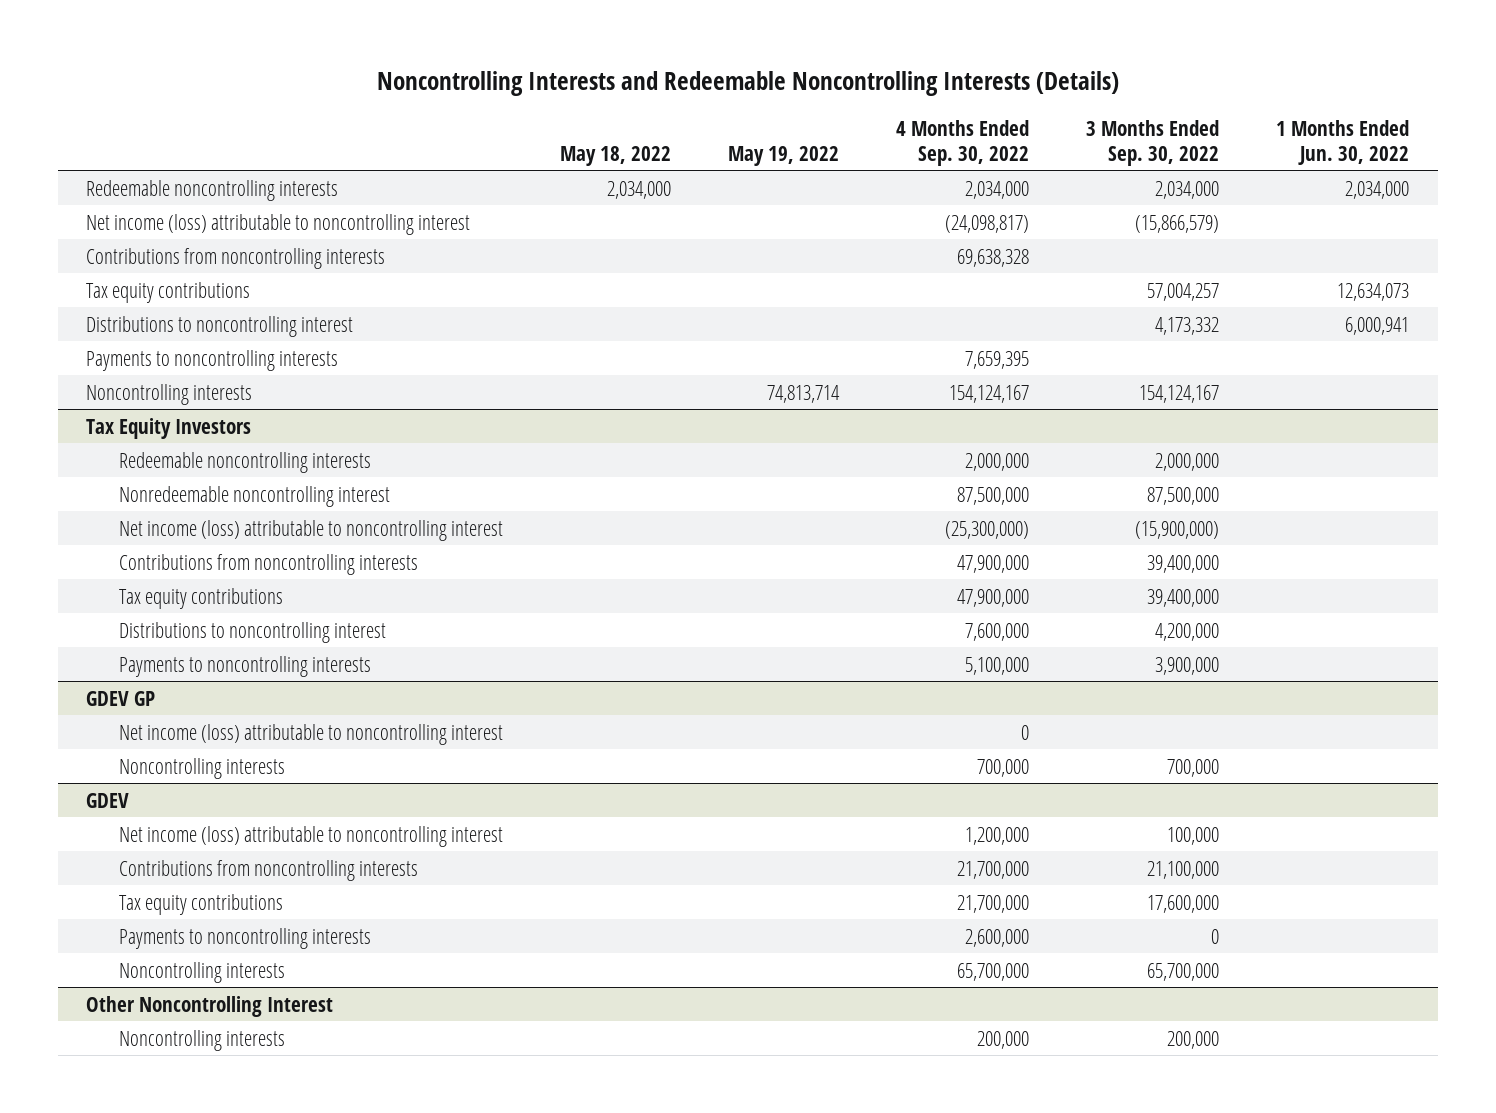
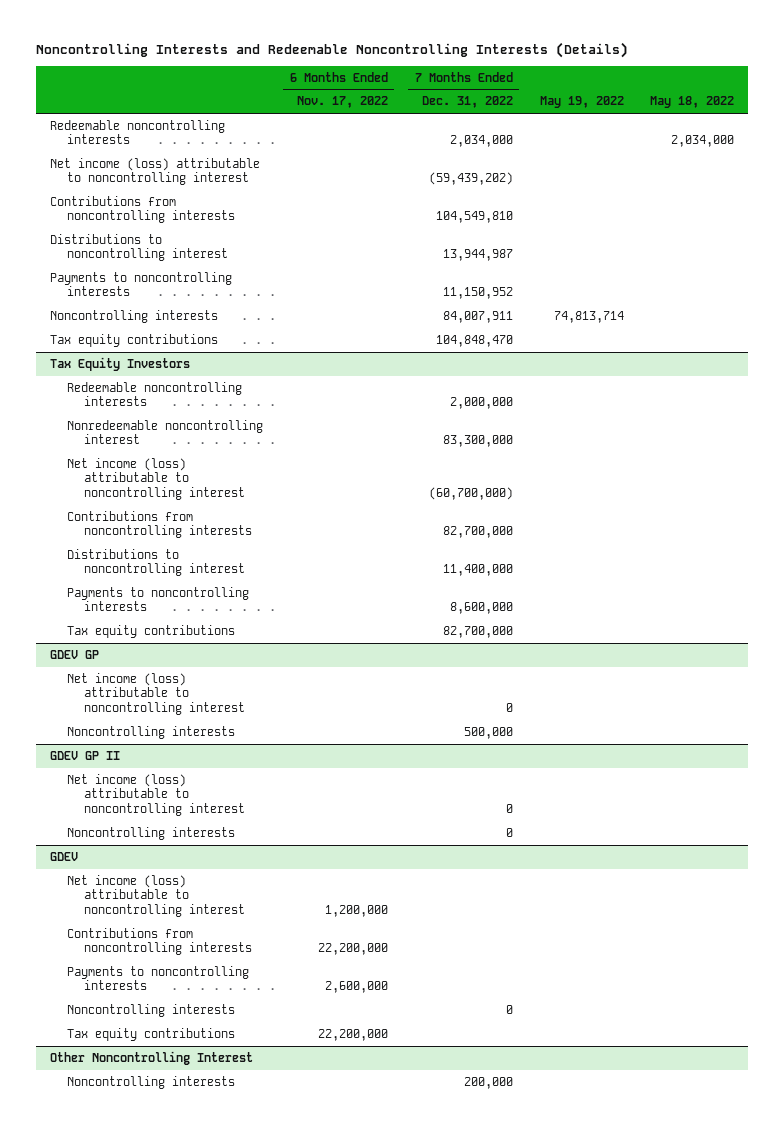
- | May 18, 2022 | May 19, 2022 | 4 Months Ended Sep. 30, 2022 | 3 Months Ended Sep. 30, 2022 | 1 Months Ended Jun. 30, 2022
+ | 6 Months Ended Nov. 17, 2022 | 7 Months Ended Dec. 31, 2022 | May 19, 2022 | May 18, 2022
moved down: Tax equity contributions | | 104,848,470 | |
@ Tax Equity Investors
moved down: Tax equity contributions | | 82,700,000 | |
+ GDEV GP II
+ Net income (loss) attributable to noncontrolling interest | | 0 | |
+ Noncontrolling interests | | 0 | |
@ GDEV
moved down: Tax equity contributions | 22,200,000 | | |

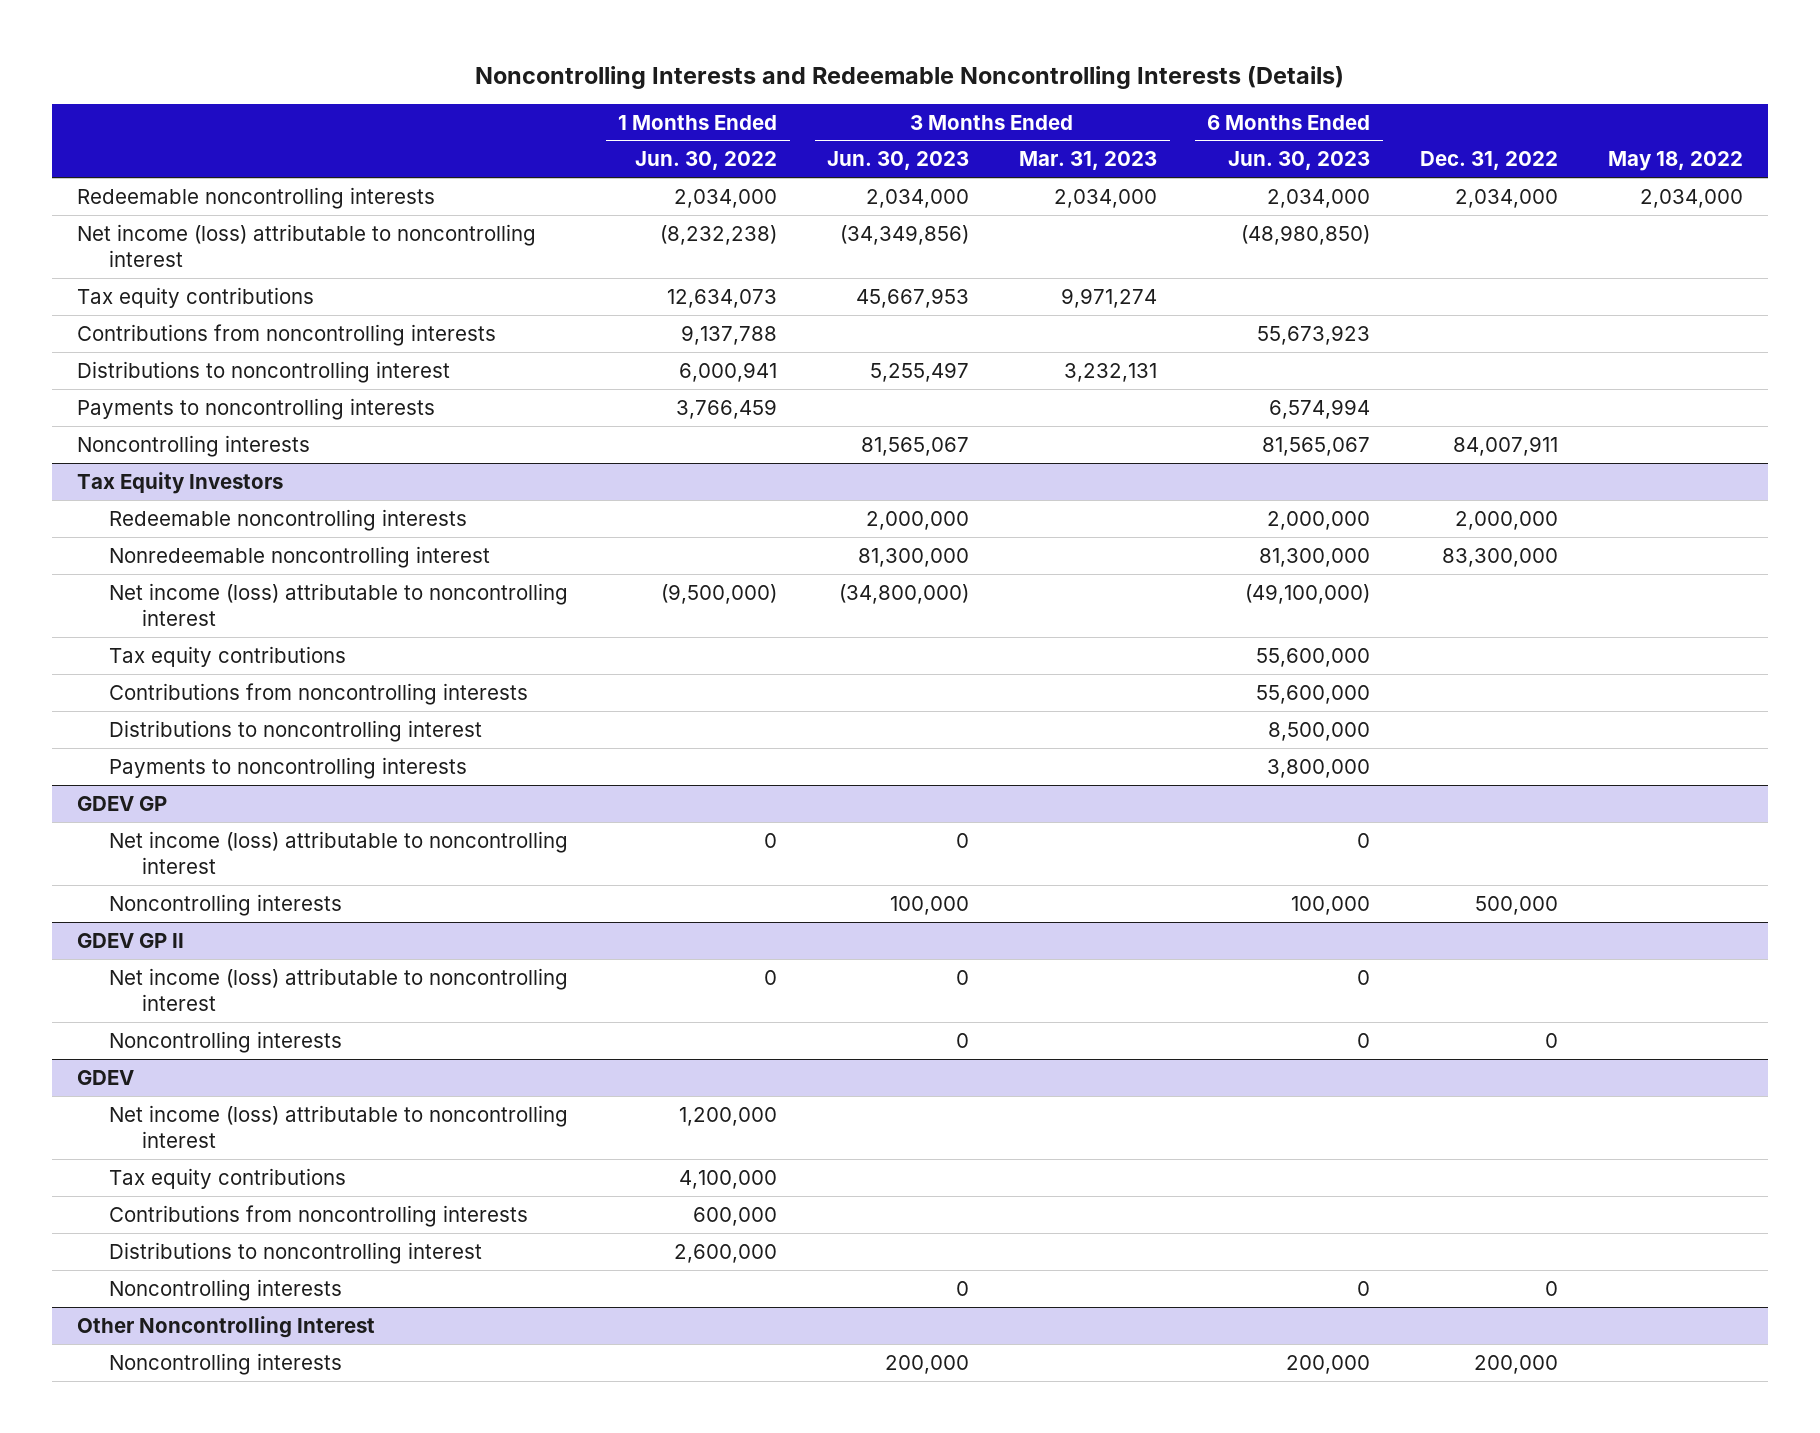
- | 6 Months Ended Nov. 17, 2022 | 7 Months Ended Dec. 31, 2022 | May 19, 2022 | May 18, 2022
+ | 1 Months Ended Jun. 30, 2022 | 3 Months Ended Jun. 30, 2023 | 3 Months Ended Mar. 31, 2023 | 6 Months Ended Jun. 30, 2023 | Dec. 31, 2022 | May 18, 2022
moved up: Tax equity contributions | 12,634,073 | 45,667,953 | 9,971,274 | | |
@ Tax Equity Investors
moved up: Tax equity contributions | | | | 55,600,000 | |
@ GDEV
moved up: Tax equity contributions | 4,100,000 | | | | |
- Payments to noncontrolling interests | 2,600,000 | | |
+ Distributions to noncontrolling interest | 2,600,000 | | | | |

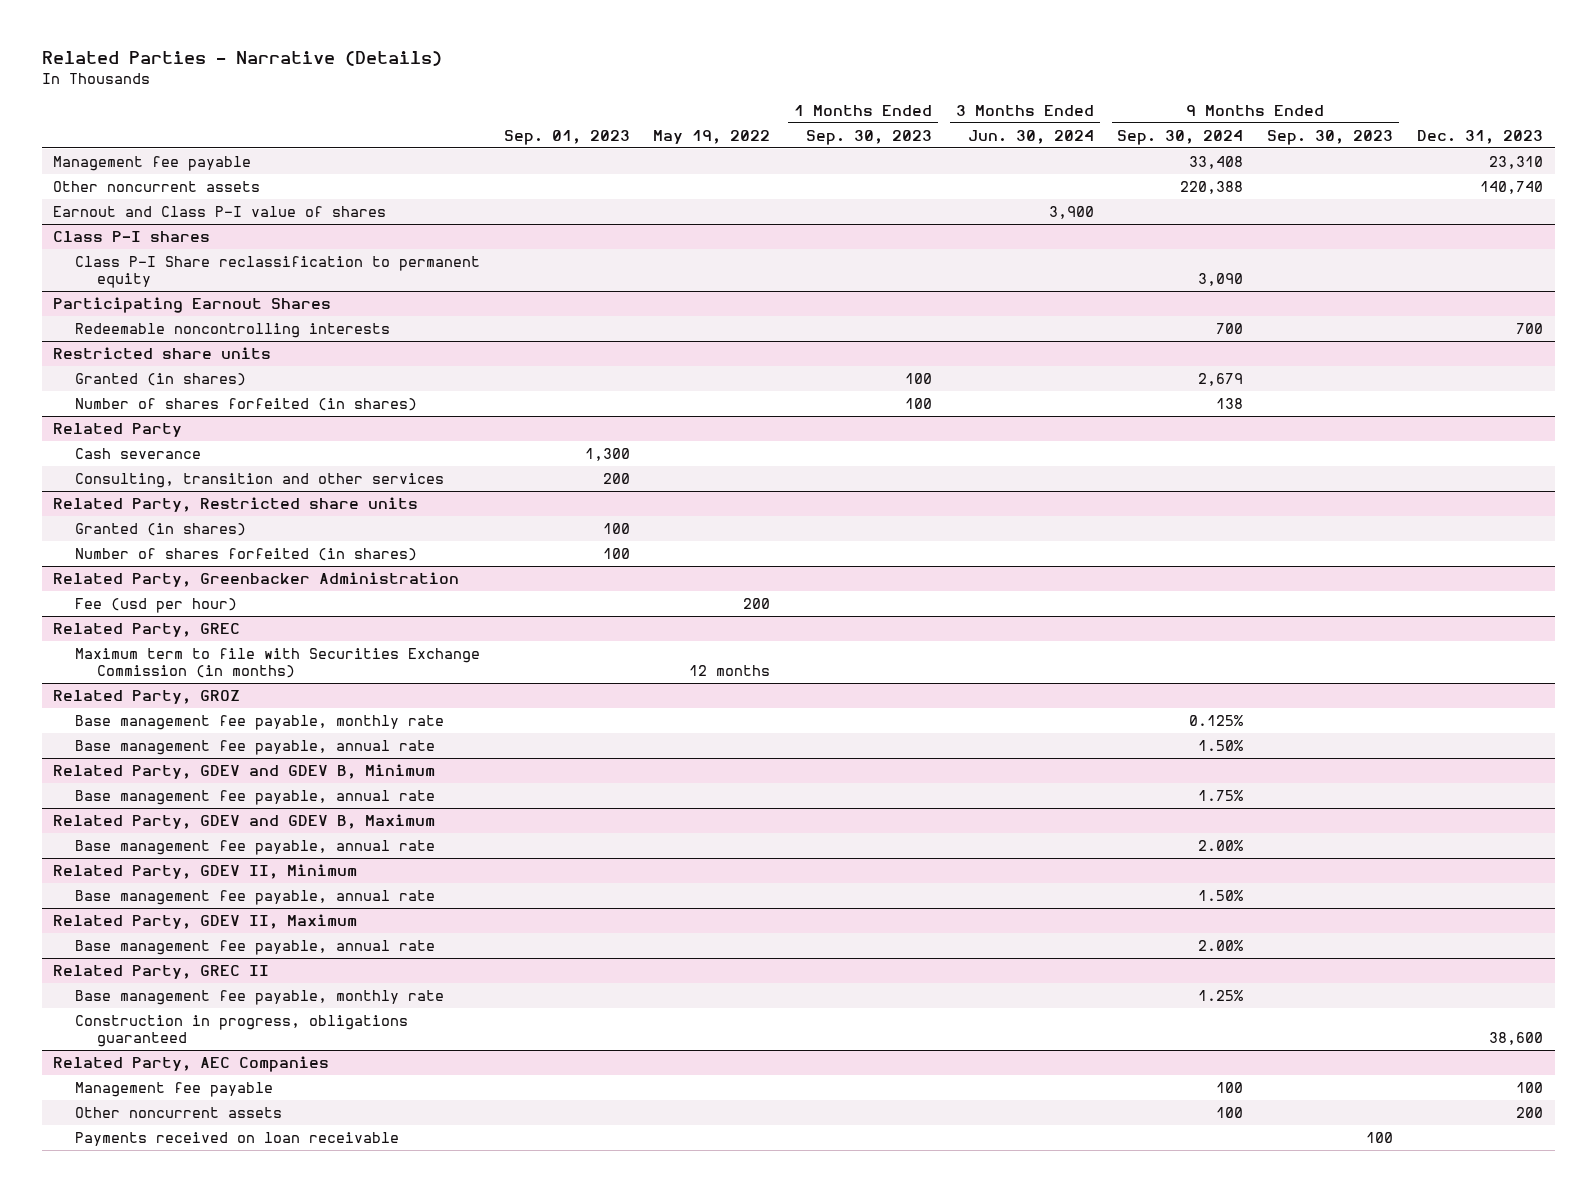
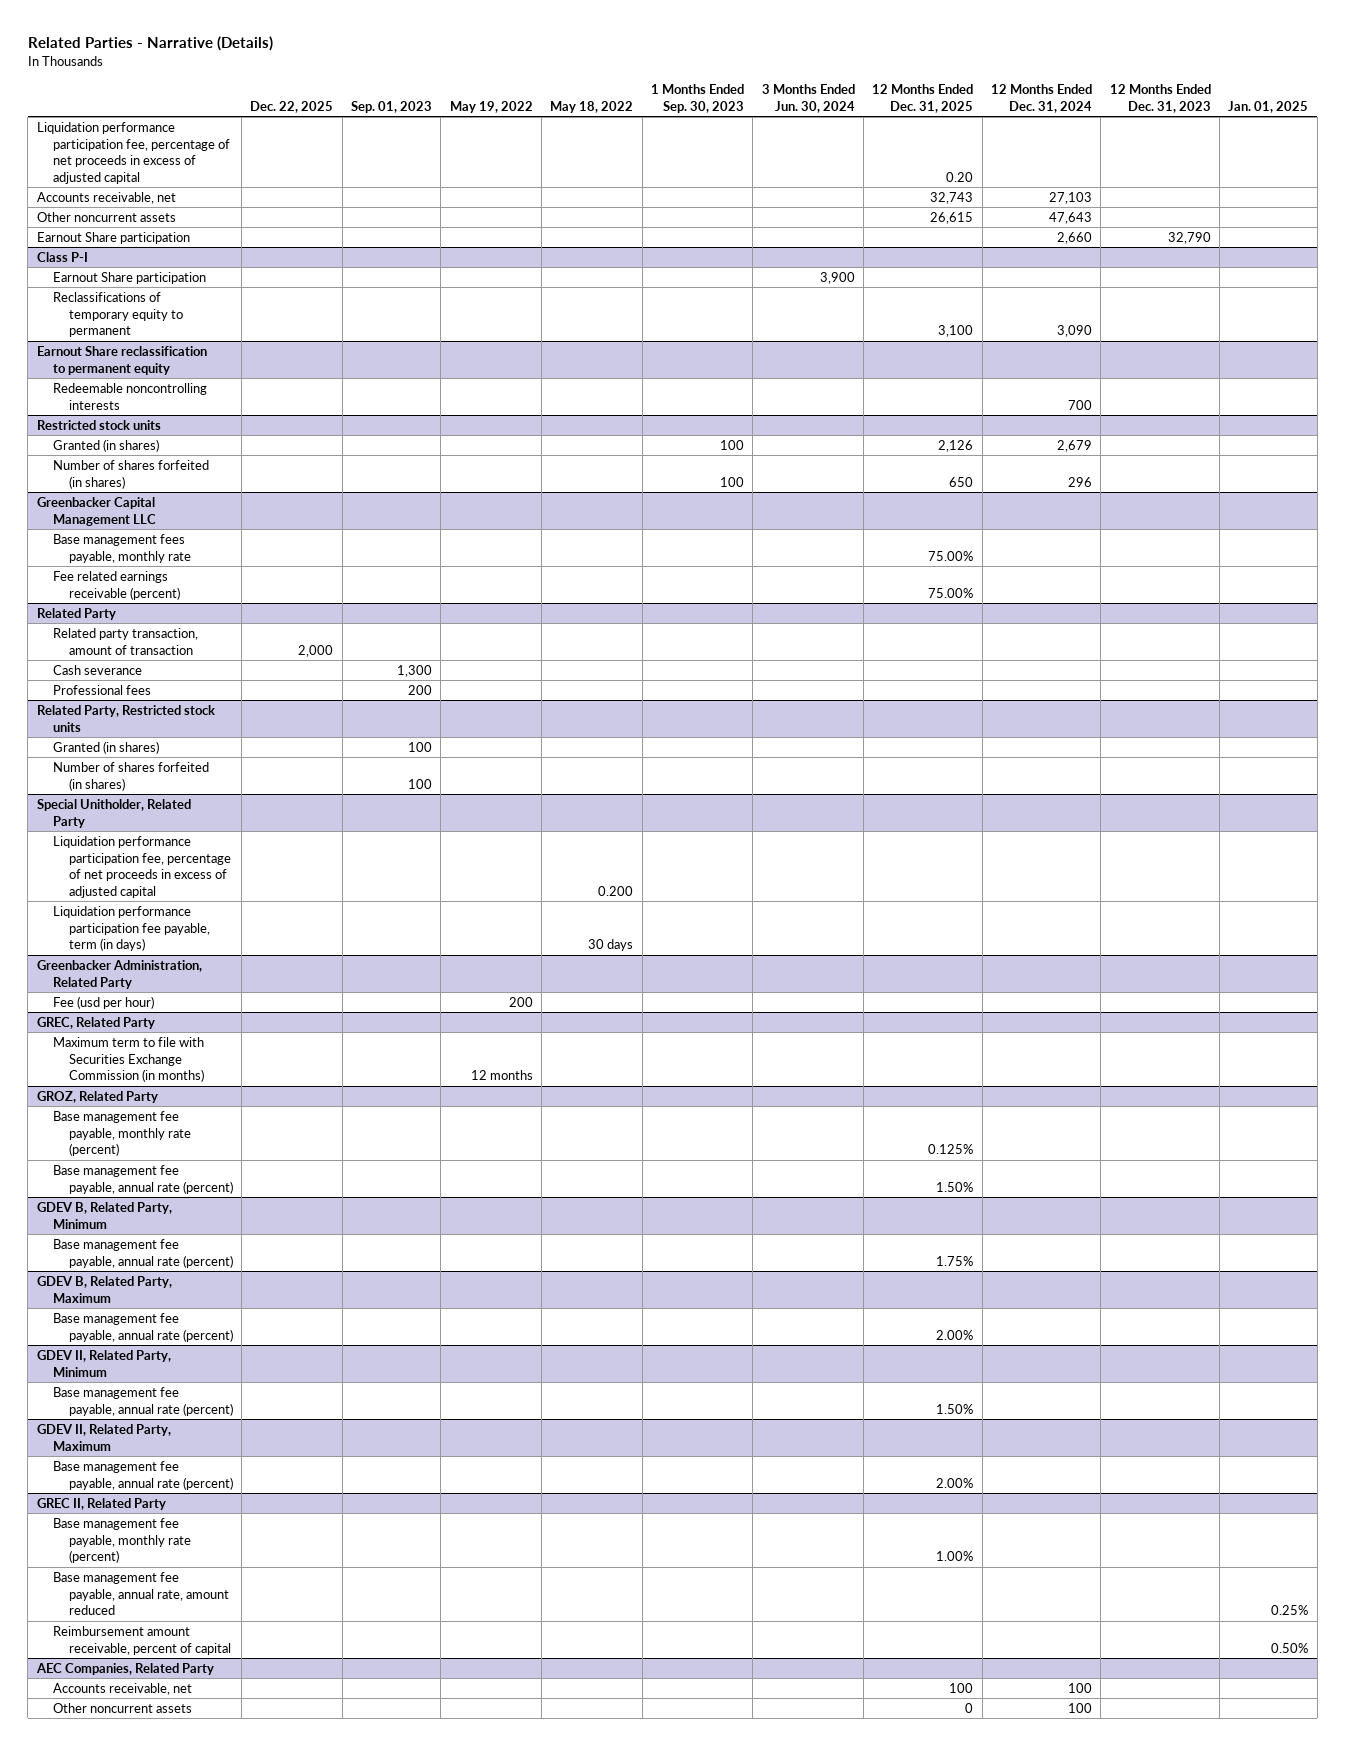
- | Sep. 01, 2023 | May 19, 2022 | 1 Months Ended Sep. 30, 2023 | 3 Months Ended Jun. 30, 2024 | 9 Months Ended Sep. 30, 2024 | 9 Months Ended Sep. 30, 2023 | Dec. 31, 2023
+ | Dec. 22, 2025 | Sep. 01, 2023 | May 19, 2022 | May 18, 2022 | 1 Months Ended Sep. 30, 2023 | 3 Months Ended Jun. 30, 2024 | 12 Months Ended Dec. 31, 2025 | 12 Months Ended Dec. 31, 2024 | 12 Months Ended Dec. 31, 2023 | Jan. 01, 2025
- Management fee payable | | | | | 33,408 | | 23,310
+ Liquidation performance participation fee, percentage of net proceeds in excess of adjusted capital | | | | | | | 0.20 | | |
+ Accounts receivable, net | | | | | | | 32,743 | 27,103 | |
- Earnout and Class P-I value of shares | | | | 3,900 | | |
- Class P-I shares
- Class P-I Share reclassification to permanent equity | | | | | 3,090 | |
- Participating Earnout Shares
+ Earnout Share participation | | | | | | | | 2,660 | 32,790 |
+ Class P-I
+ Earnout Share participation | | | | | | 3,900 | | | |
+ Reclassifications of temporary equity to permanent | | | | | | | 3,100 | 3,090 | |
+ Earnout Share reclassification to permanent equity
- Restricted share units
+ Restricted stock units
+ Greenbacker Capital Management LLC
+ Base management fees payable, monthly rate | | | | | | | 75.00% | | |
+ Fee related earnings receivable (percent) | | | | | | | 75.00% | | |
@ Related Party
+ Related party transaction, amount of transaction | 2,000 | | | | | | | | |
- Consulting, transition and other services | 200 | | | | | |
- Related Party, Restricted share units
@ Related Party
+ Professional fees | | 200 | | | | | | | |
+ Related Party, Restricted stock units
- Related Party, Greenbacker Administration
+ Special Unitholder, Related Party
+ Liquidation performance participation fee, percentage of net proceeds in excess of adjusted capital | | | | 0.200 | | | | | |
+ Liquidation performance participation fee payable, term (in days) | | | | 30 days | | | | | |
+ Greenbacker Administration, Related Party
- Related Party, GREC
+ GREC, Related Party
- Related Party, GROZ
- Base management fee payable, monthly rate | | | | | 0.125% | |
- Base management fee payable, annual rate | | | | | 1.50% | |
- Related Party, GDEV and GDEV B, Minimum
- Base management fee payable, annual rate | | | | | 1.75% | |
- Related Party, GDEV and GDEV B, Maximum
- Base management fee payable, annual rate | | | | | 2.00% | |
- Related Party, GDEV II, Minimum
- Base management fee payable, annual rate | | | | | 1.50% | |
- Related Party, GDEV II, Maximum
- Base management fee payable, annual rate | | | | | 2.00% | |
- Related Party, GREC II
- Base management fee payable, monthly rate | | | | | 1.25% | |
- Construction in progress, obligations guaranteed | | | | | | | 38,600
- Related Party, AEC Companies
- Management fee payable | | | | | 100 | | 100
+ GROZ, Related Party
+ Base management fee payable, monthly rate (percent) | | | | | | | 0.125% | | |
+ Base management fee payable, annual rate (percent) | | | | | | | 1.50% | | |
+ GDEV B, Related Party, Minimum
+ Base management fee payable, annual rate (percent) | | | | | | | 1.75% | | |
+ GDEV B, Related Party, Maximum
+ Base management fee payable, annual rate (percent) | | | | | | | 2.00% | | |
+ GDEV II, Related Party, Minimum
+ Base management fee payable, annual rate (percent) | | | | | | | 1.50% | | |
+ GDEV II, Related Party, Maximum
+ Base management fee payable, annual rate (percent) | | | | | | | 2.00% | | |
+ GREC II, Related Party
+ Base management fee payable, monthly rate (percent) | | | | | | | 1.00% | | |
+ Base management fee payable, annual rate, amount reduced | | | | | | | | | | 0.25%
+ Reimbursement amount receivable, percent of capital | | | | | | | | | | 0.50%
+ AEC Companies, Related Party
+ Accounts receivable, net | | | | | | | 100 | 100 | |
- Payments received on loan receivable | | | | | | 100 |

